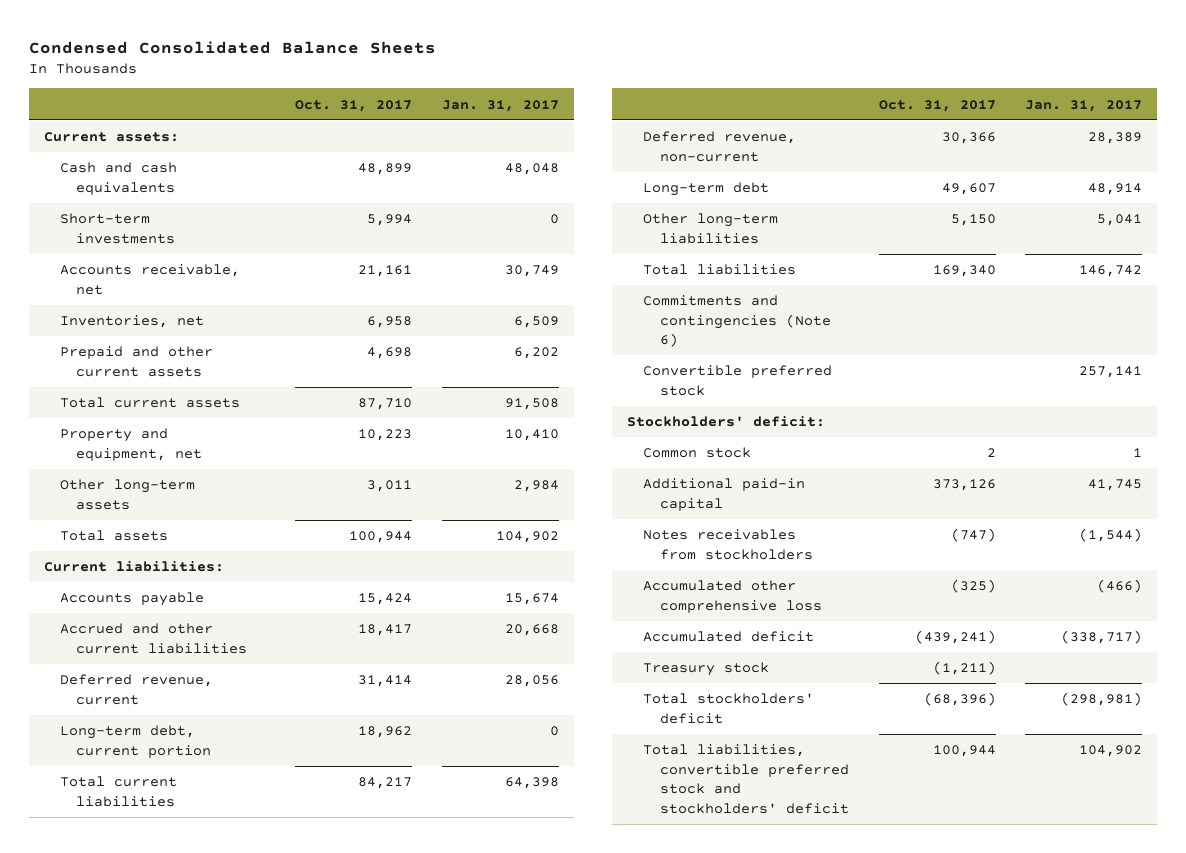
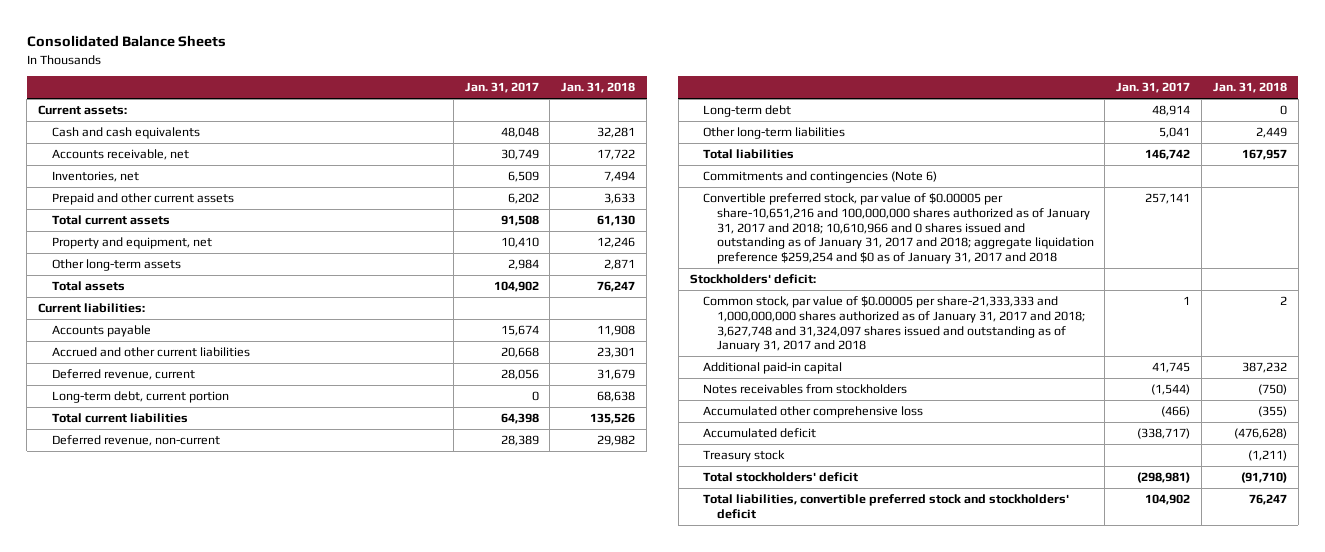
- Condensed Consolidated Balance Sheets
+ Consolidated Balance Sheets
- | Oct. 31, 2017 | Jan. 31, 2017
+ | Jan. 31, 2017 | Jan. 31, 2018
- Short-term investments | 5,994 | 0
- Convertible preferred stock | | 257,141
+ Convertible preferred stock, par value of $0.00005 per share-10,651,216 and 100,000,000 shares authorized as of January 31, 2017 and 2018; 10,610,966 and 0 shares issued and outstanding as of January 31, 2017 and 2018; aggregate liquidation preference $259,254 and $0 as of January 31, 2017 and 2018 | 257,141 |
- Common stock | 2 | 1
+ Common stock, par value of $0.00005 per share-21,333,333 and 1,000,000,000 shares authorized as of January 31, 2017 and 2018; 3,627,748 and 31,324,097 shares issued and outstanding as of January 31, 2017 and 2018 | 1 | 2

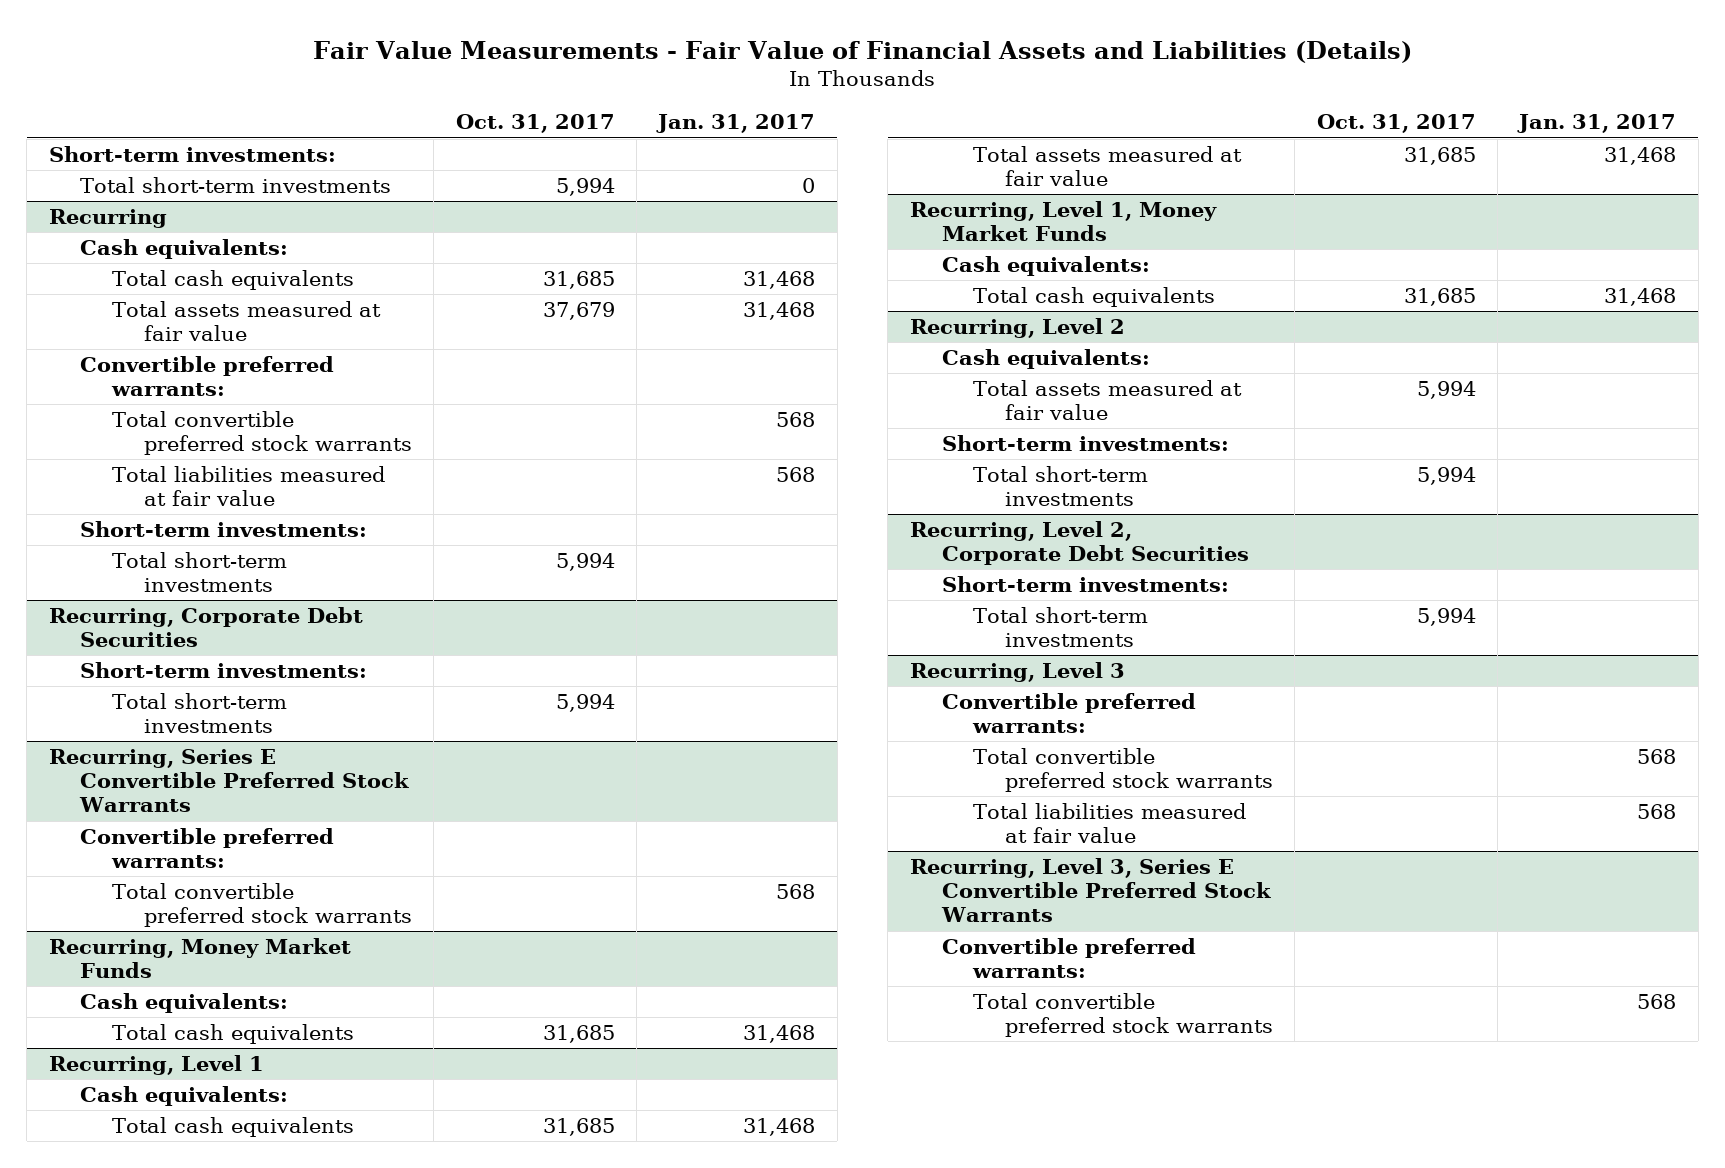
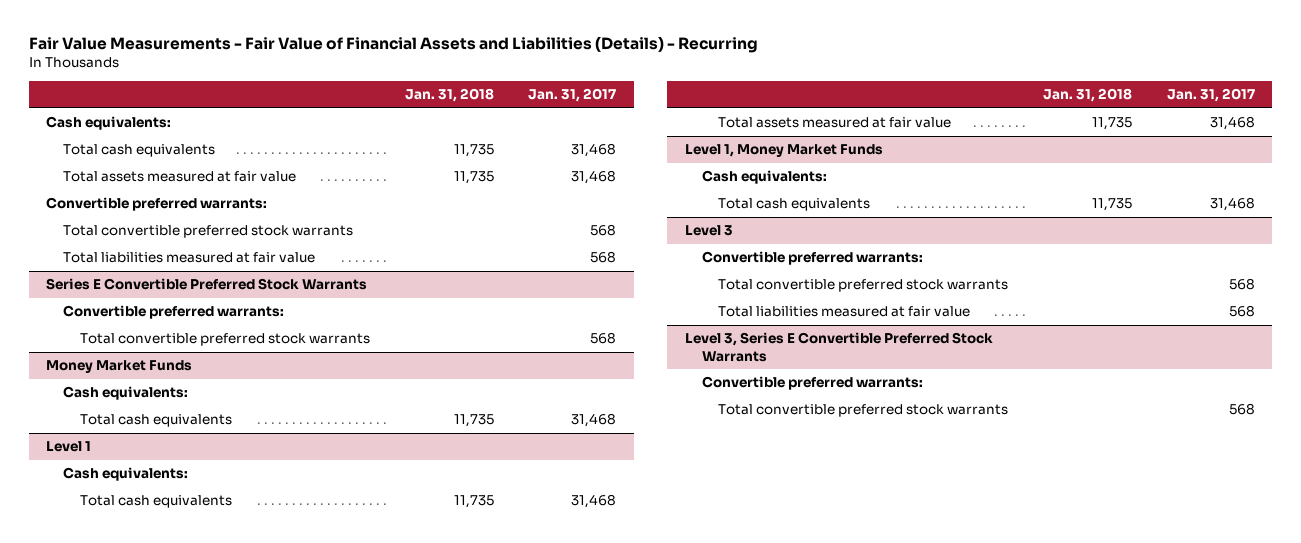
- Fair Value Measurements - Fair Value of Financial Assets and Liabilities (Details)
+ Fair Value Measurements - Fair Value of Financial Assets and Liabilities (Details) - Recurring
- | Oct. 31, 2017 | Jan. 31, 2017
+ | Jan. 31, 2018 | Jan. 31, 2017
- Short-term investments:
- Total short-term investments | 5,994 | 0
- Recurring
- Short-term investments:
- Total short-term investments | 5,994 |
- Recurring, Corporate Debt Securities
- Short-term investments:
- Total short-term investments | 5,994 |
- Recurring, Series E Convertible Preferred Stock Warrants
+ Series E Convertible Preferred Stock Warrants
- Recurring, Money Market Funds
+ Money Market Funds
- Recurring, Level 1
+ Level 1
- Recurring, Level 1, Money Market Funds
+ Level 1, Money Market Funds
- Recurring, Level 2
- Cash equivalents:
- Total assets measured at fair value | 5,994 |
- Short-term investments:
- Total short-term investments | 5,994 |
- Recurring, Level 2, Corporate Debt Securities
- Short-term investments:
- Total short-term investments | 5,994 |
- Recurring, Level 3
+ Level 3
- Recurring, Level 3, Series E Convertible Preferred Stock Warrants
+ Level 3, Series E Convertible Preferred Stock Warrants

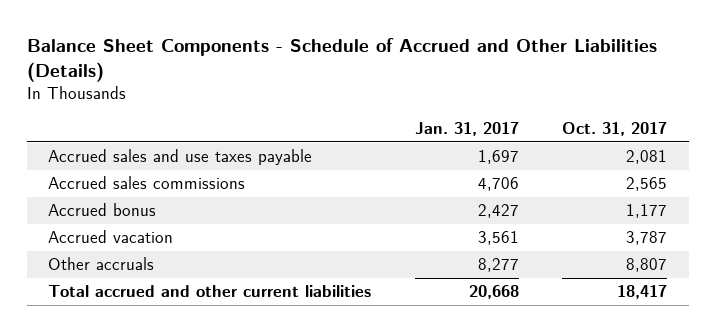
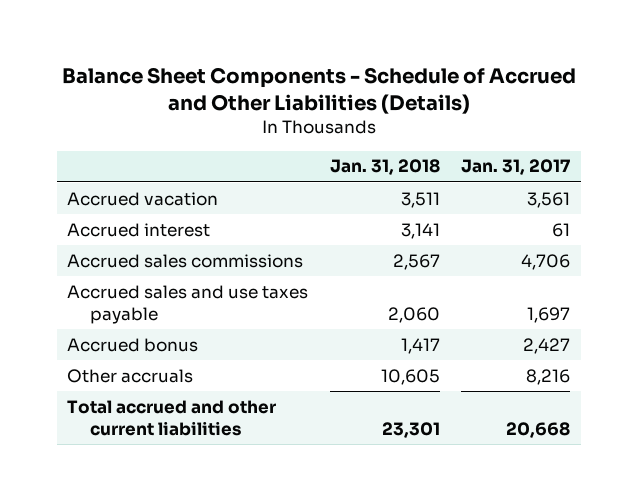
- | Jan. 31, 2017 | Oct. 31, 2017
+ | Jan. 31, 2018 | Jan. 31, 2017
moved up: Accrued vacation | 3,511 | 3,561
+ Accrued interest | 3,141 | 61
moved down: Accrued sales and use taxes payable | 2,060 | 1,697
- Other accruals | 8,277 | 8,807
+ Other accruals | 10,605 | 8,216

